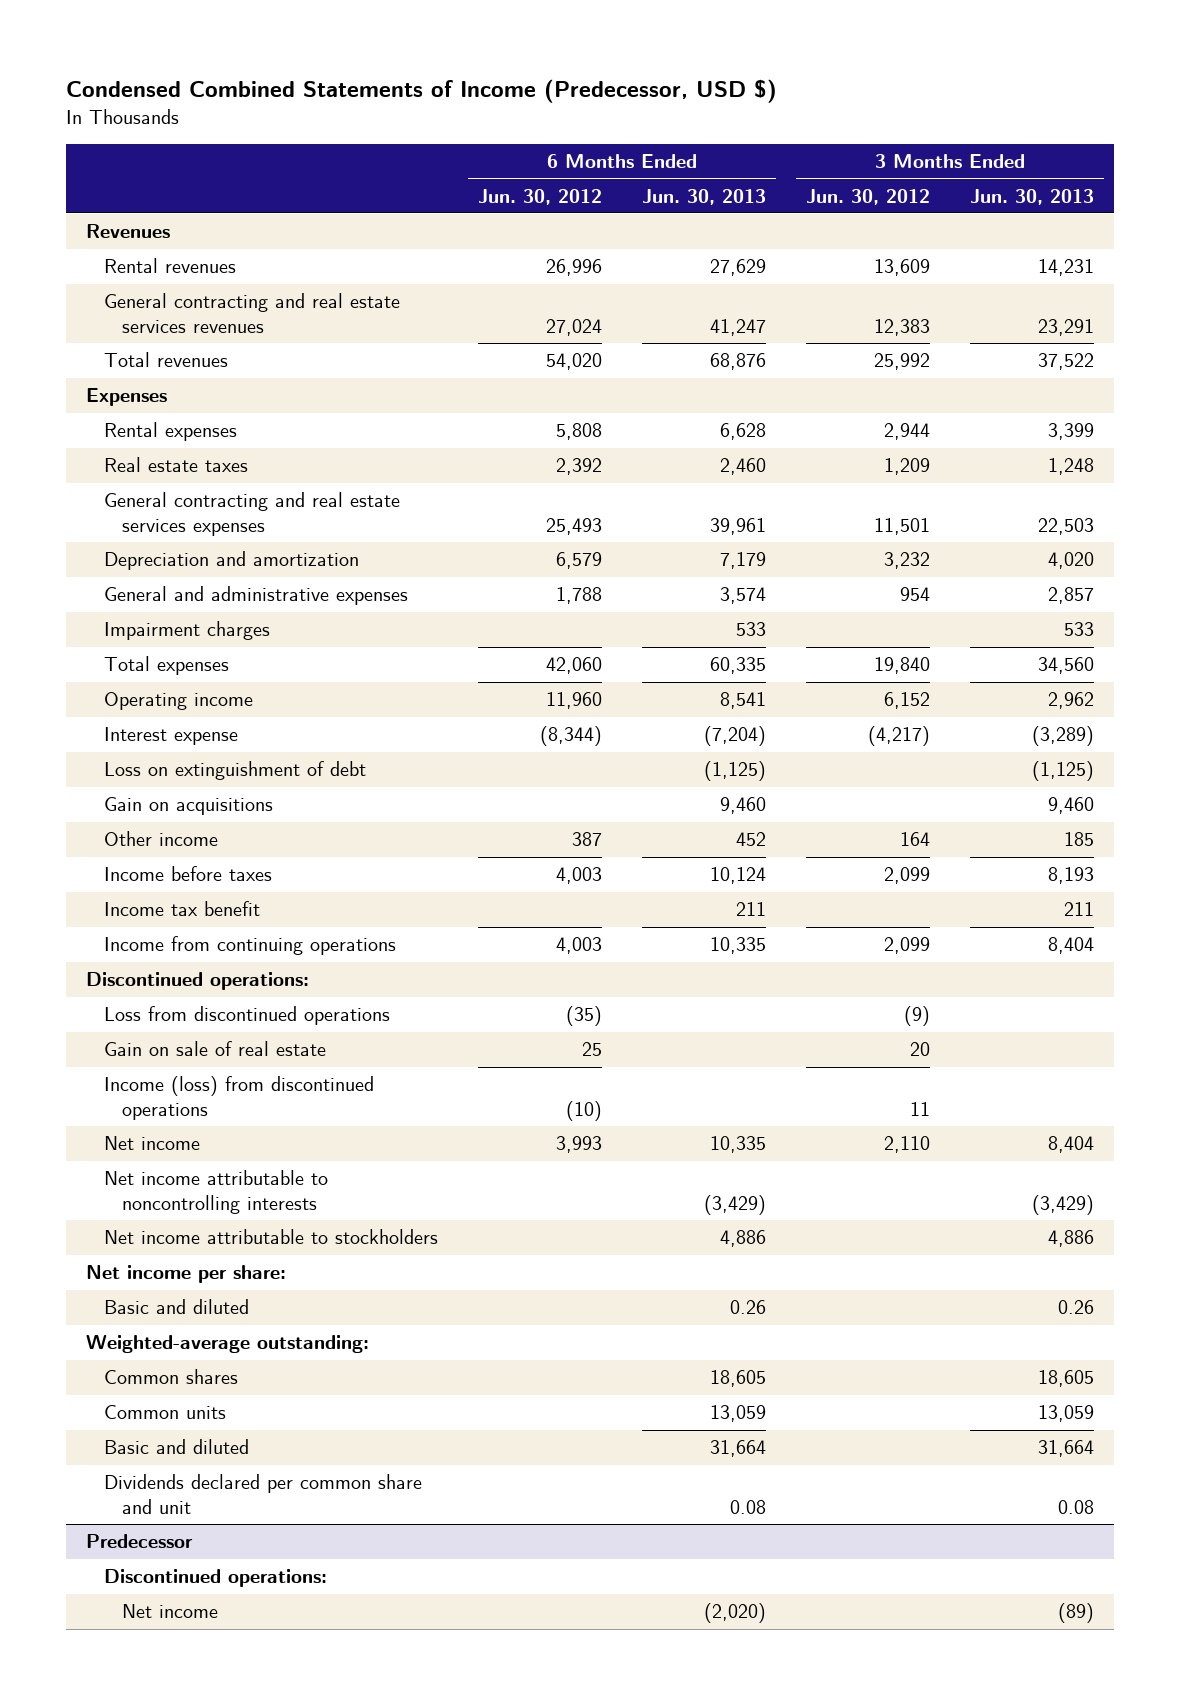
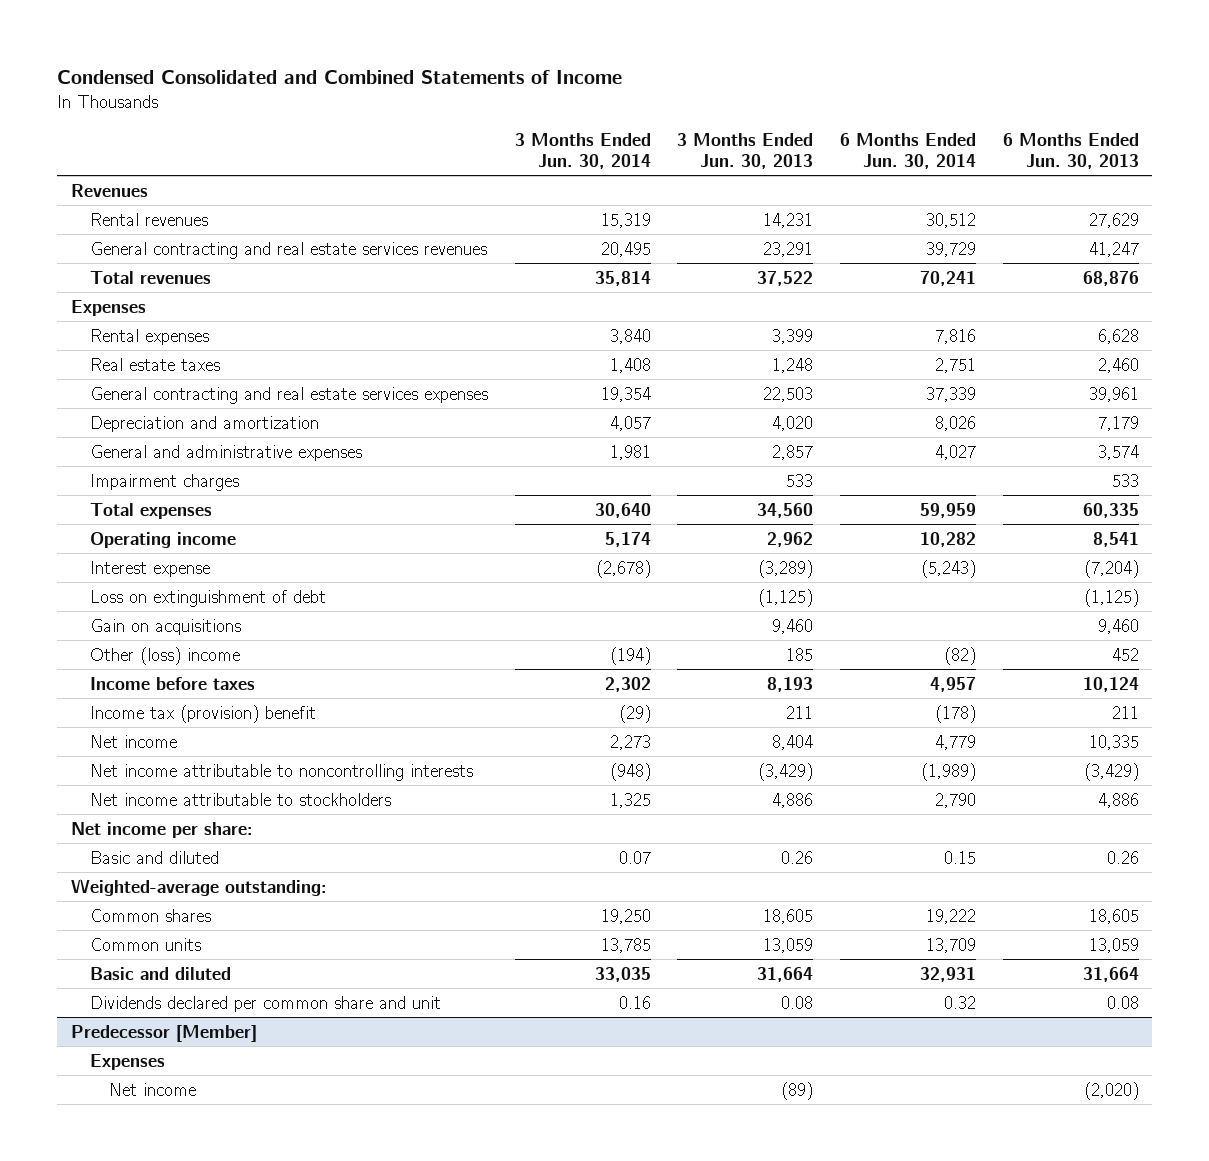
- Condensed Combined Statements of Income (Predecessor, USD $)
+ Condensed Consolidated and Combined Statements of Income
- | 6 Months Ended Jun. 30, 2012 | 6 Months Ended Jun. 30, 2013 | 3 Months Ended Jun. 30, 2012 | 3 Months Ended Jun. 30, 2013
+ | 3 Months Ended Jun. 30, 2014 | 3 Months Ended Jun. 30, 2013 | 6 Months Ended Jun. 30, 2014 | 6 Months Ended Jun. 30, 2013
- Other income | 387 | 452 | 164 | 185
+ Other (loss) income | (194) | 185 | (82) | 452
- Income tax benefit | | 211 | | 211
- Income from continuing operations | 4,003 | 10,335 | 2,099 | 8,404
- Discontinued operations:
- Loss from discontinued operations | (35) | | (9) |
- Gain on sale of real estate | 25 | | 20 |
- Income (loss) from discontinued operations | (10) | | 11 |
+ Income tax (provision) benefit | (29) | 211 | (178) | 211
- Predecessor
- Discontinued operations:
+ Predecessor [Member]
+ Expenses

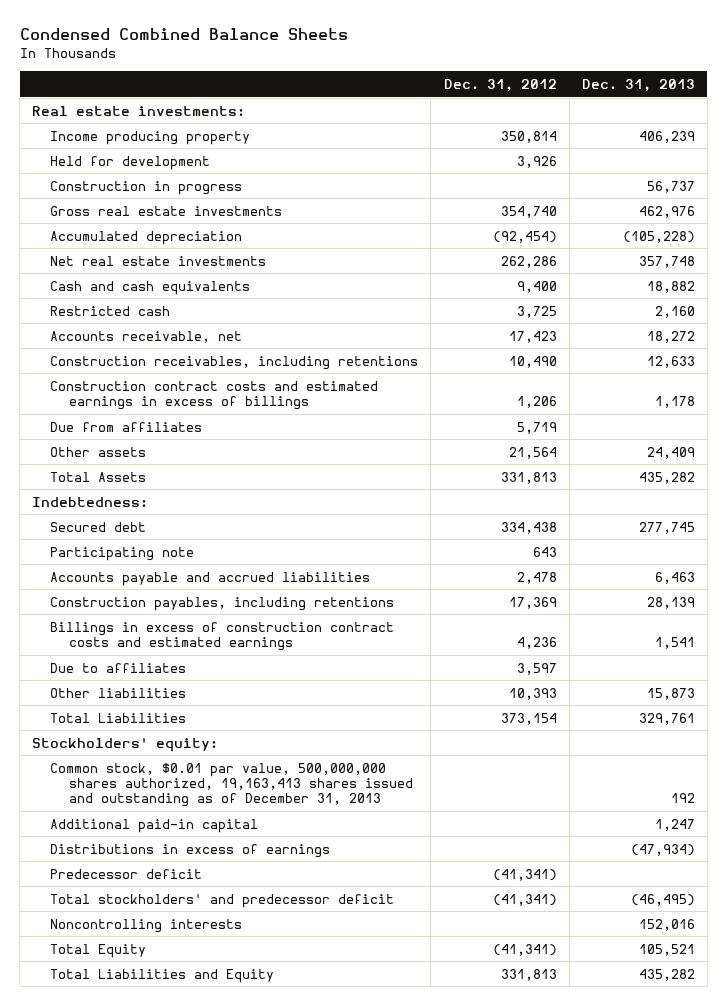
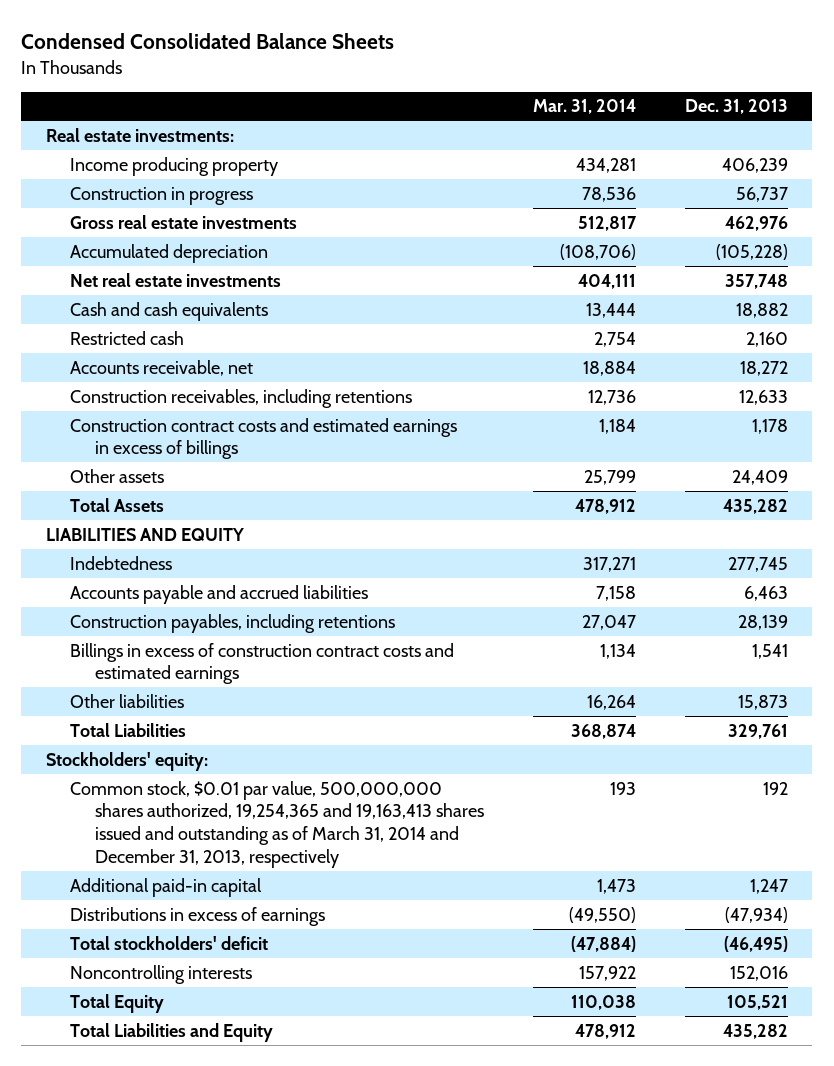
- Condensed Combined Balance Sheets
+ Condensed Consolidated Balance Sheets
- | Dec. 31, 2012 | Dec. 31, 2013
+ | Mar. 31, 2014 | Dec. 31, 2013
- Held for development | 3,926 |
- Due from affiliates | 5,719 |
- Indebtedness:
- Secured debt | 334,438 | 277,745
- Participating note | 643 |
+ LIABILITIES AND EQUITY
+ Indebtedness | 317,271 | 277,745
- Due to affiliates | 3,597 |
- Common stock, $0.01 par value, 500,000,000 shares authorized, 19,163,413 shares issued and outstanding as of December 31, 2013 | | 192
+ Common stock, $0.01 par value, 500,000,000 shares authorized, 19,254,365 and 19,163,413 shares issued and outstanding as of March 31, 2014 and December 31, 2013, respectively | 193 | 192
- Predecessor deficit | (41,341) |
- Total stockholders' and predecessor deficit | (41,341) | (46,495)
+ Total stockholders' deficit | (47,884) | (46,495)

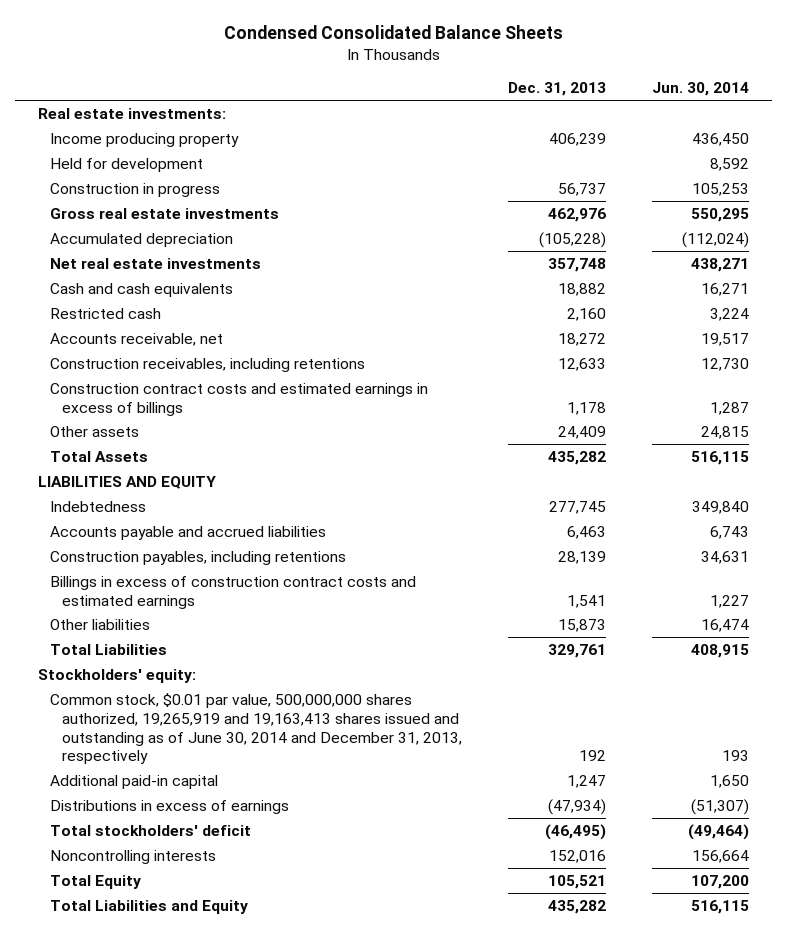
- | Mar. 31, 2014 | Dec. 31, 2013
+ | Dec. 31, 2013 | Jun. 30, 2014
+ Held for development | | 8,592
- Common stock, $0.01 par value, 500,000,000 shares authorized, 19,254,365 and 19,163,413 shares issued and outstanding as of March 31, 2014 and December 31, 2013, respectively | 193 | 192
+ Common stock, $0.01 par value, 500,000,000 shares authorized, 19,265,919 and 19,163,413 shares issued and outstanding as of June 30, 2014 and December 31, 2013, respectively | 192 | 193

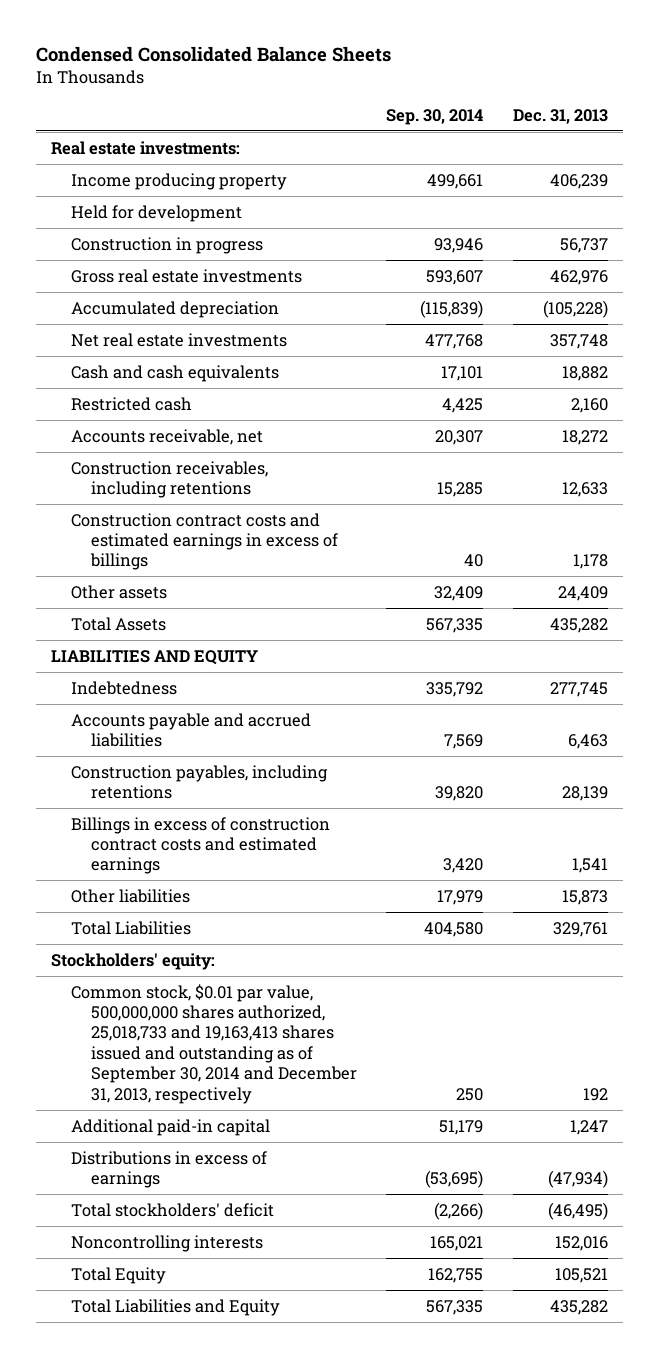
- | Dec. 31, 2013 | Jun. 30, 2014
+ | Sep. 30, 2014 | Dec. 31, 2013
- Common stock, $0.01 par value, 500,000,000 shares authorized, 19,265,919 and 19,163,413 shares issued and outstanding as of June 30, 2014 and December 31, 2013, respectively | 192 | 193
+ Common stock, $0.01 par value, 500,000,000 shares authorized, 25,018,733 and 19,163,413 shares issued and outstanding as of September 30, 2014 and December 31, 2013, respectively | 250 | 192

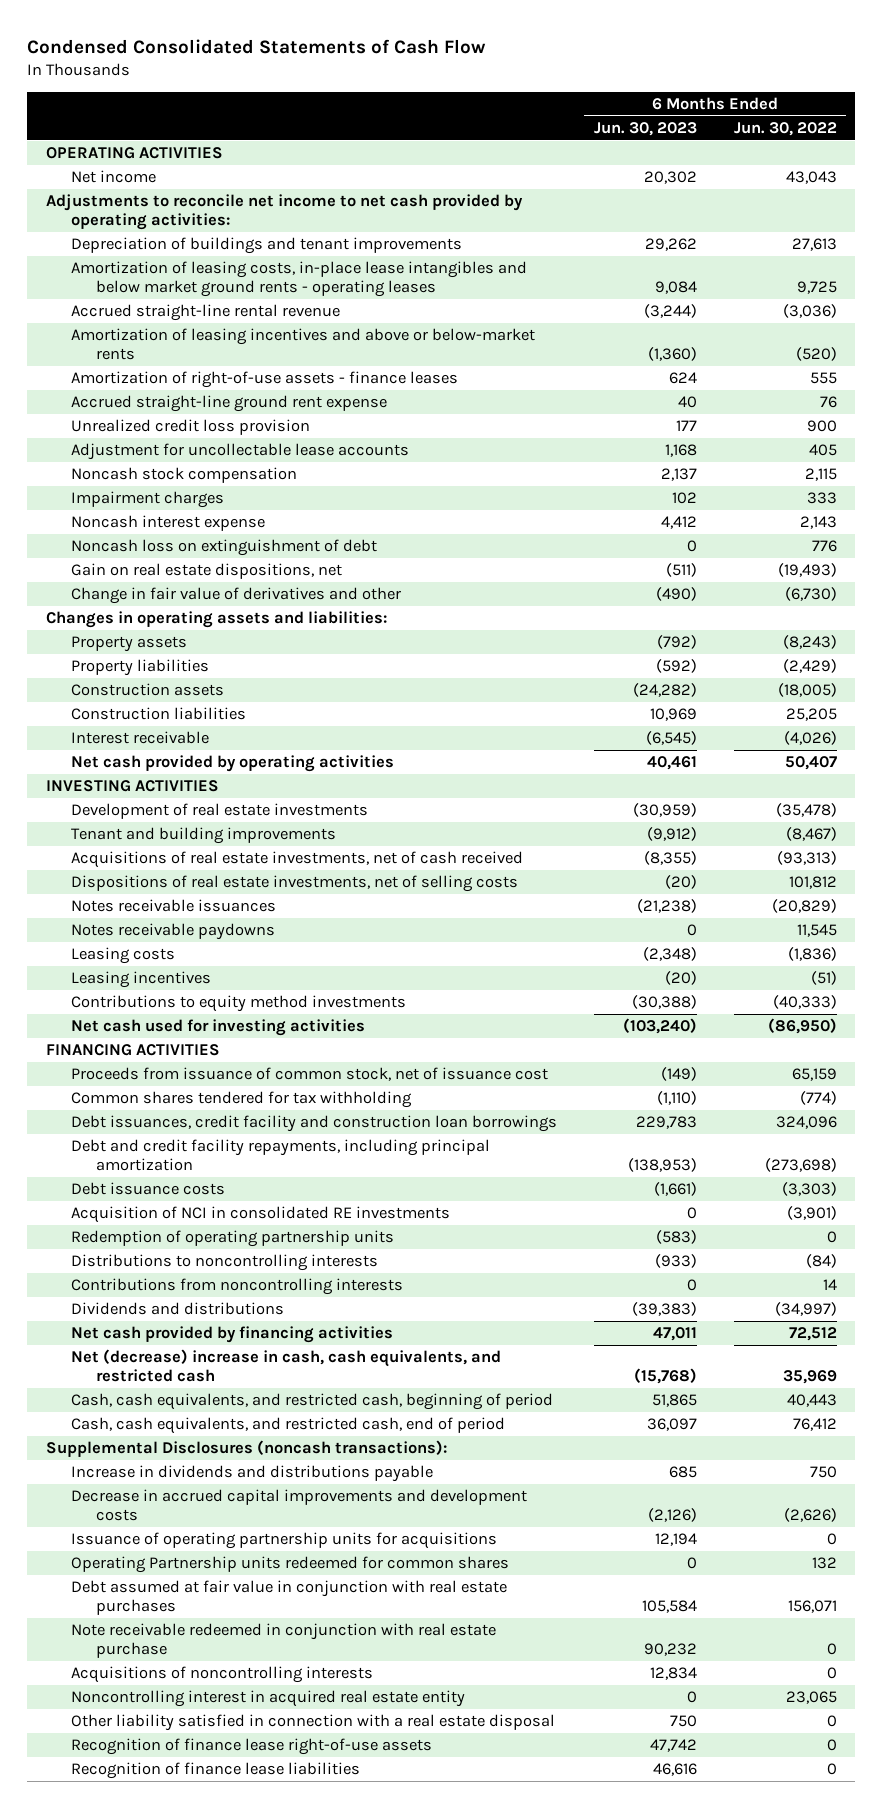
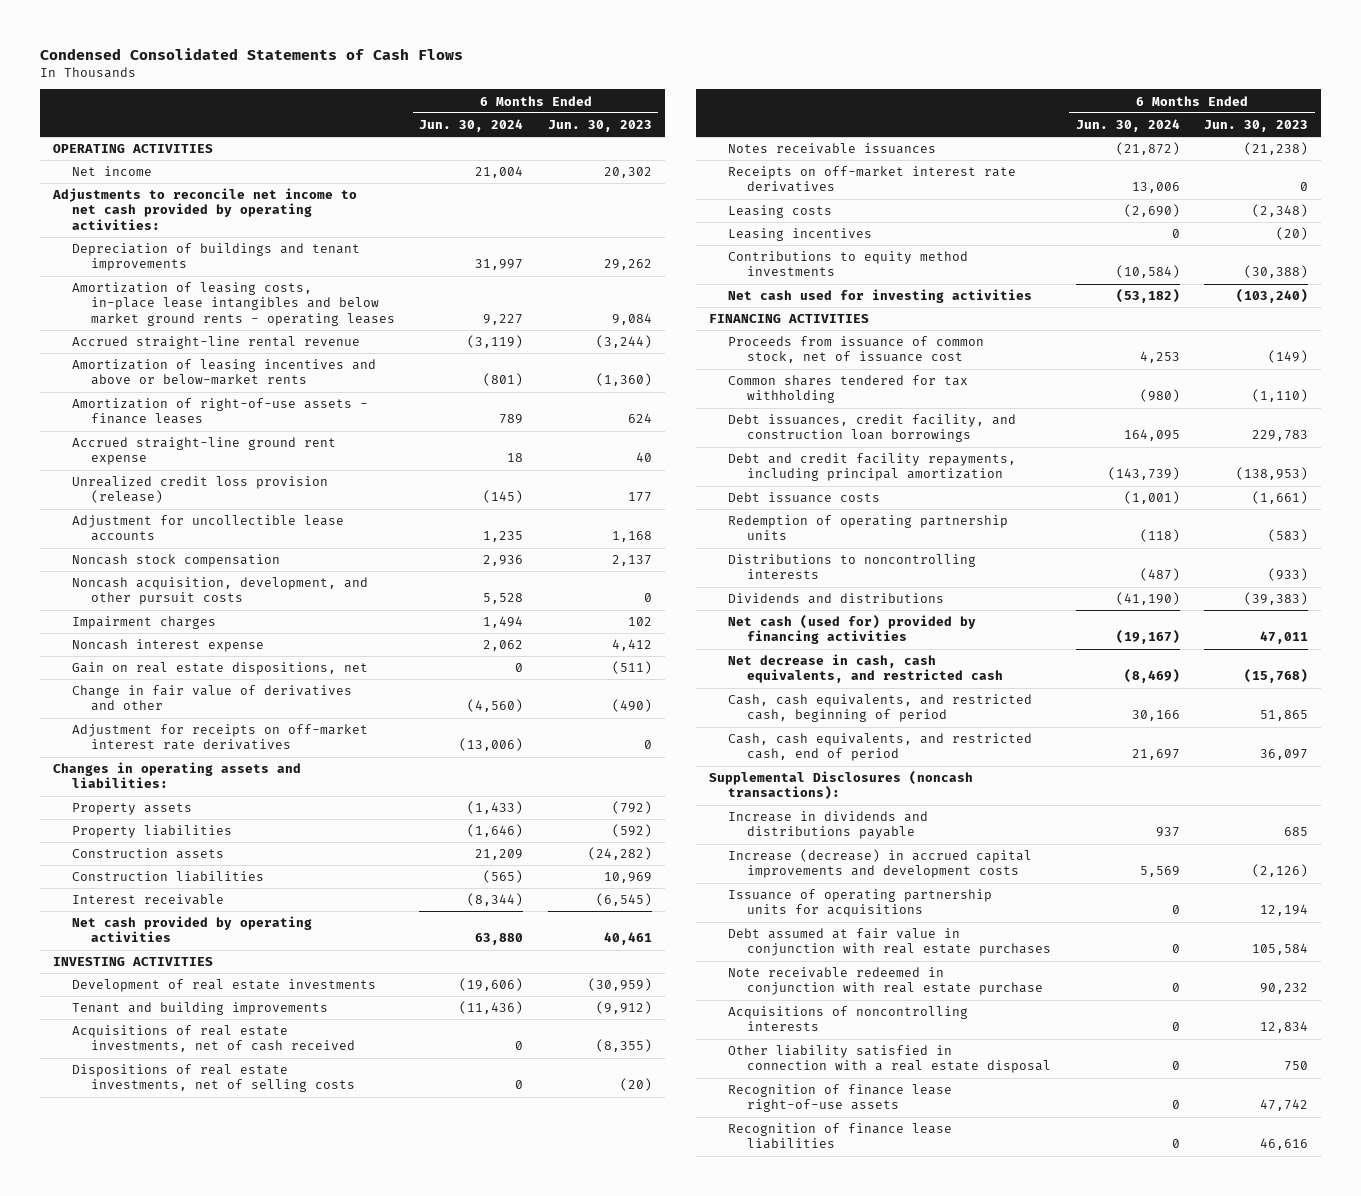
- Condensed Consolidated Statements of Cash Flow
+ Condensed Consolidated Statements of Cash Flows
- | 6 Months Ended Jun. 30, 2023 | 6 Months Ended Jun. 30, 2022
+ | 6 Months Ended Jun. 30, 2024 | 6 Months Ended Jun. 30, 2023
- Unrealized credit loss provision | 177 | 900
- Adjustment for uncollectable lease accounts | 1,168 | 405
+ Unrealized credit loss provision (release) | (145) | 177
+ Adjustment for uncollectible lease accounts | 1,235 | 1,168
+ Noncash acquisition, development, and other pursuit costs | 5,528 | 0
- Noncash loss on extinguishment of debt | 0 | 776
+ Adjustment for receipts on off-market interest rate derivatives | (13,006) | 0
- Notes receivable paydowns | 0 | 11,545
+ Receipts on off-market interest rate derivatives | 13,006 | 0
- Debt issuances, credit facility and construction loan borrowings | 229,783 | 324,096
+ Debt issuances, credit facility, and construction loan borrowings | 164,095 | 229,783
- Acquisition of NCI in consolidated RE investments | 0 | (3,901)
- Contributions from noncontrolling interests | 0 | 14
- Net cash provided by financing activities | 47,011 | 72,512
- Net (decrease) increase in cash, cash equivalents, and restricted cash | (15,768) | 35,969
+ Net cash (used for) provided by financing activities | (19,167) | 47,011
+ Net decrease in cash, cash equivalents, and restricted cash | (8,469) | (15,768)
- Decrease in accrued capital improvements and development costs | (2,126) | (2,626)
+ Increase (decrease) in accrued capital improvements and development costs | 5,569 | (2,126)
- Operating Partnership units redeemed for common shares | 0 | 132
- Noncontrolling interest in acquired real estate entity | 0 | 23,065

